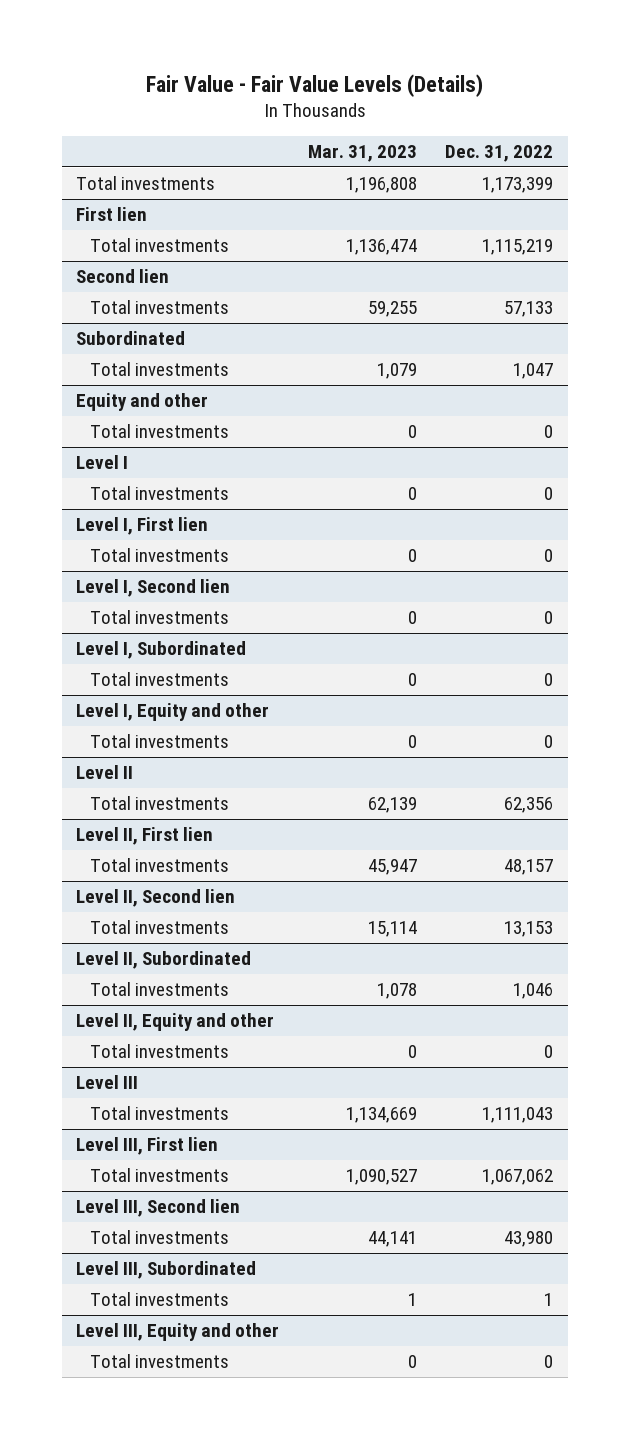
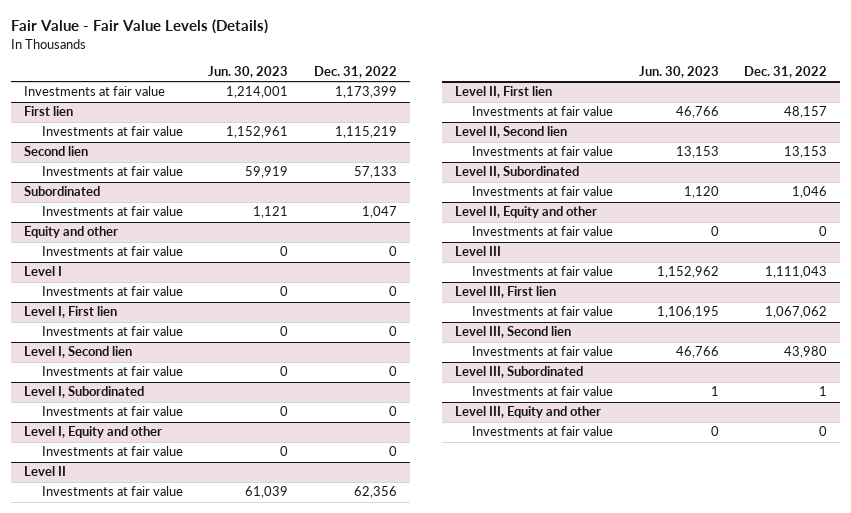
- | Mar. 31, 2023 | Dec. 31, 2022
+ | Jun. 30, 2023 | Dec. 31, 2022
- Total investments | 1,196,808 | 1,173,399
+ Investments at fair value | 1,214,001 | 1,173,399
@ First lien
- Total investments | 1,136,474 | 1,115,219
+ Investments at fair value | 1,152,961 | 1,115,219
@ Second lien
- Total investments | 59,255 | 57,133
+ Investments at fair value | 59,919 | 57,133
@ Subordinated
- Total investments | 1,079 | 1,047
+ Investments at fair value | 1,121 | 1,047
@ Equity and other
- Total investments | 0 | 0
+ Investments at fair value | 0 | 0
@ Level I
- Total investments | 0 | 0
+ Investments at fair value | 0 | 0
@ Level I, First lien
- Total investments | 0 | 0
+ Investments at fair value | 0 | 0
@ Level I, Second lien
- Total investments | 0 | 0
+ Investments at fair value | 0 | 0
@ Level I, Subordinated
- Total investments | 0 | 0
+ Investments at fair value | 0 | 0
@ Level I, Equity and other
- Total investments | 0 | 0
+ Investments at fair value | 0 | 0
@ Level II
- Total investments | 62,139 | 62,356
+ Investments at fair value | 61,039 | 62,356
@ Level II, First lien
- Total investments | 45,947 | 48,157
+ Investments at fair value | 46,766 | 48,157
@ Level II, Second lien
- Total investments | 15,114 | 13,153
+ Investments at fair value | 13,153 | 13,153
@ Level II, Subordinated
- Total investments | 1,078 | 1,046
+ Investments at fair value | 1,120 | 1,046
@ Level II, Equity and other
- Total investments | 0 | 0
+ Investments at fair value | 0 | 0
@ Level III
- Total investments | 1,134,669 | 1,111,043
+ Investments at fair value | 1,152,962 | 1,111,043
@ Level III, First lien
- Total investments | 1,090,527 | 1,067,062
+ Investments at fair value | 1,106,195 | 1,067,062
@ Level III, Second lien
- Total investments | 44,141 | 43,980
+ Investments at fair value | 46,766 | 43,980
@ Level III, Subordinated
- Total investments | 1 | 1
+ Investments at fair value | 1 | 1
@ Level III, Equity and other
- Total investments | 0 | 0
+ Investments at fair value | 0 | 0

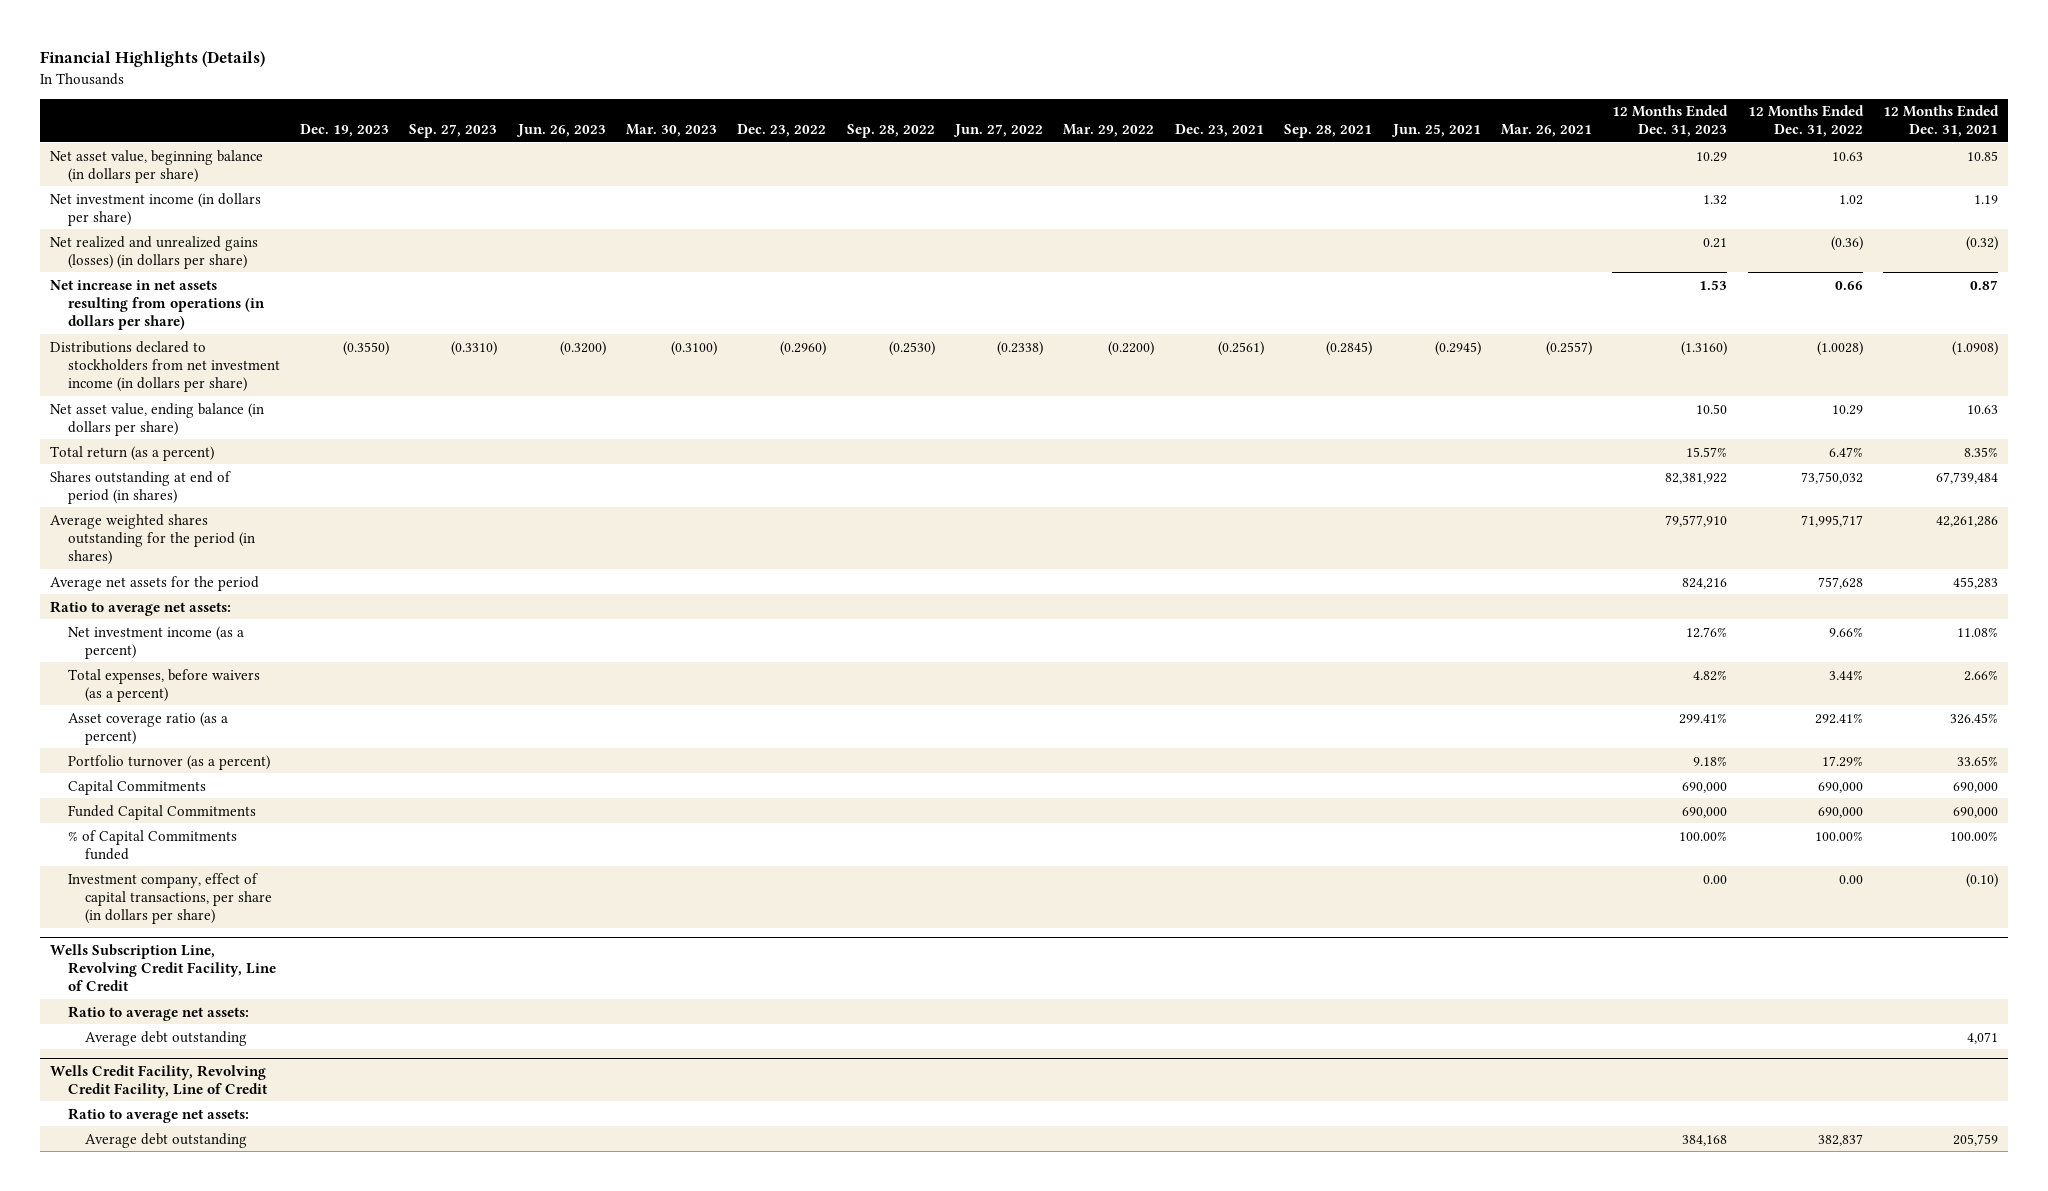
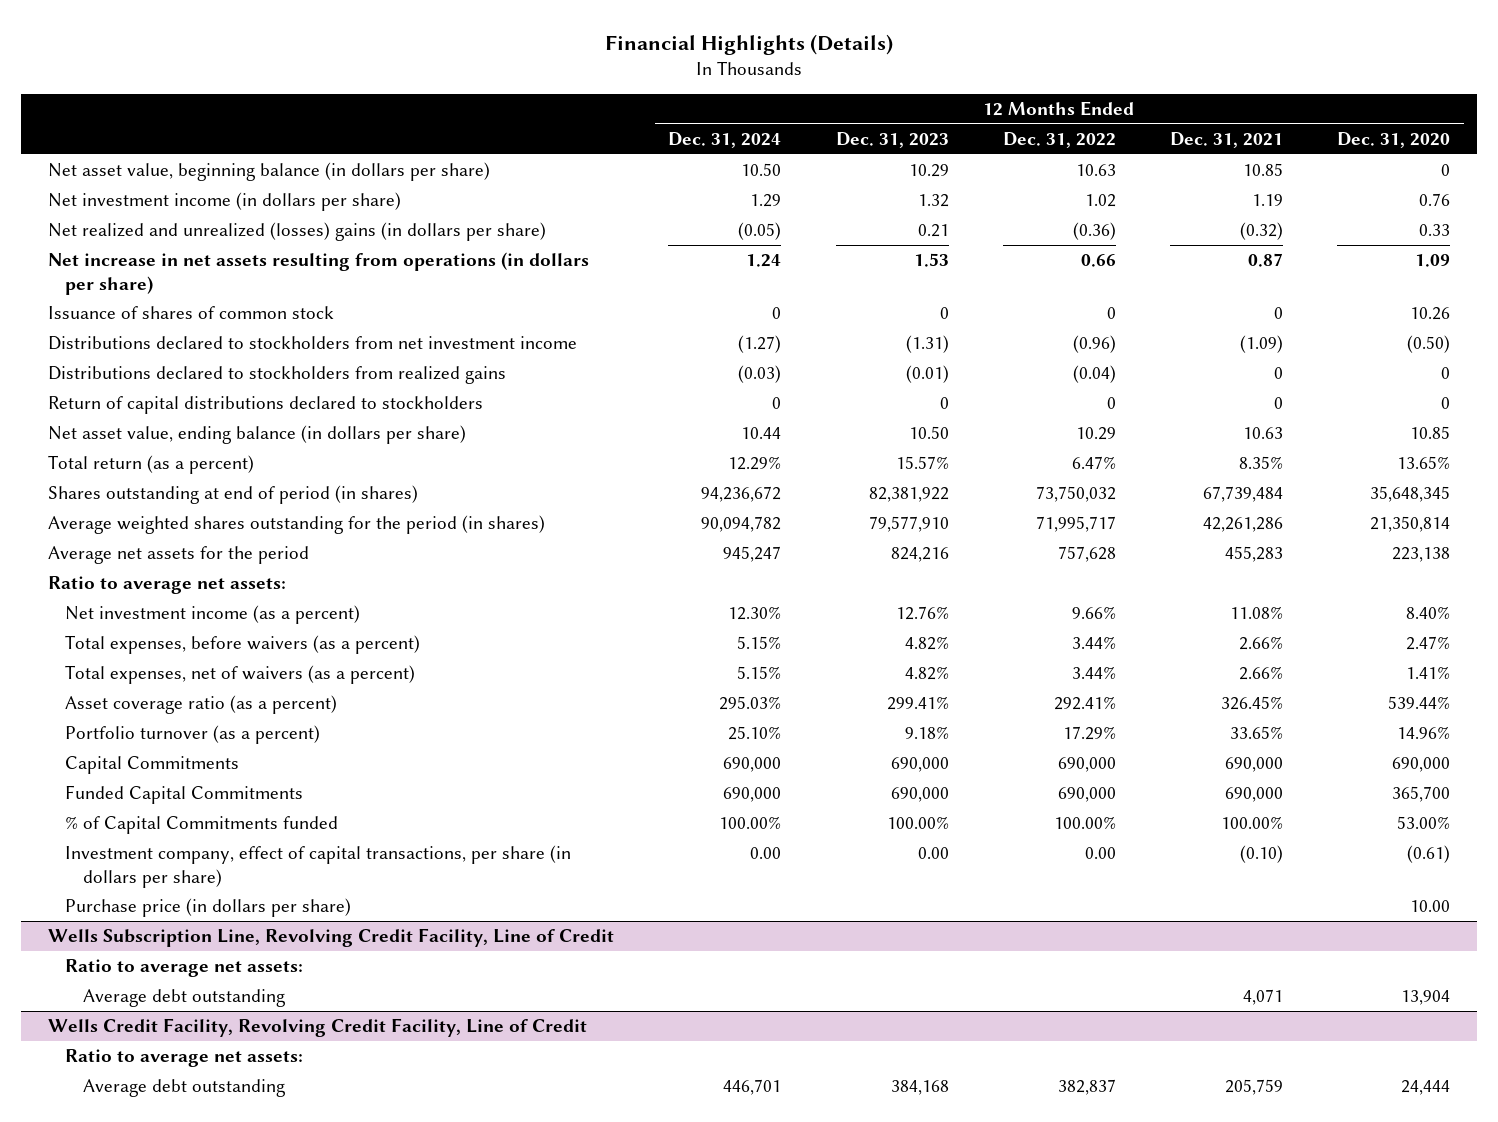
- | Dec. 19, 2023 | Sep. 27, 2023 | Jun. 26, 2023 | Mar. 30, 2023 | Dec. 23, 2022 | Sep. 28, 2022 | Jun. 27, 2022 | Mar. 29, 2022 | Dec. 23, 2021 | Sep. 28, 2021 | Jun. 25, 2021 | Mar. 26, 2021 | 12 Months Ended Dec. 31, 2023 | 12 Months Ended Dec. 31, 2022 | 12 Months Ended Dec. 31, 2021
+ | 12 Months Ended Dec. 31, 2024 | 12 Months Ended Dec. 31, 2023 | 12 Months Ended Dec. 31, 2022 | 12 Months Ended Dec. 31, 2021 | 12 Months Ended Dec. 31, 2020
- Net realized and unrealized gains (losses) (in dollars per share) | | | | | | | | | | | | | 0.21 | (0.36) | (0.32)
+ Net realized and unrealized (losses) gains (in dollars per share) | (0.05) | 0.21 | (0.36) | (0.32) | 0.33
- Distributions declared to stockholders from net investment income (in dollars per share) | (0.3550) | (0.3310) | (0.3200) | (0.3100) | (0.2960) | (0.2530) | (0.2338) | (0.2200) | (0.2561) | (0.2845) | (0.2945) | (0.2557) | (1.3160) | (1.0028) | (1.0908)
+ Issuance of shares of common stock | 0 | 0 | 0 | 0 | 10.26
+ Distributions declared to stockholders from net investment income | (1.27) | (1.31) | (0.96) | (1.09) | (0.50)
+ Distributions declared to stockholders from realized gains | (0.03) | (0.01) | (0.04) | 0 | 0
+ Return of capital distributions declared to stockholders | 0 | 0 | 0 | 0 | 0
+ Total expenses, net of waivers (as a percent) | 5.15% | 4.82% | 3.44% | 2.66% | 1.41%
+ Purchase price (in dollars per share) | | | | | 10.00

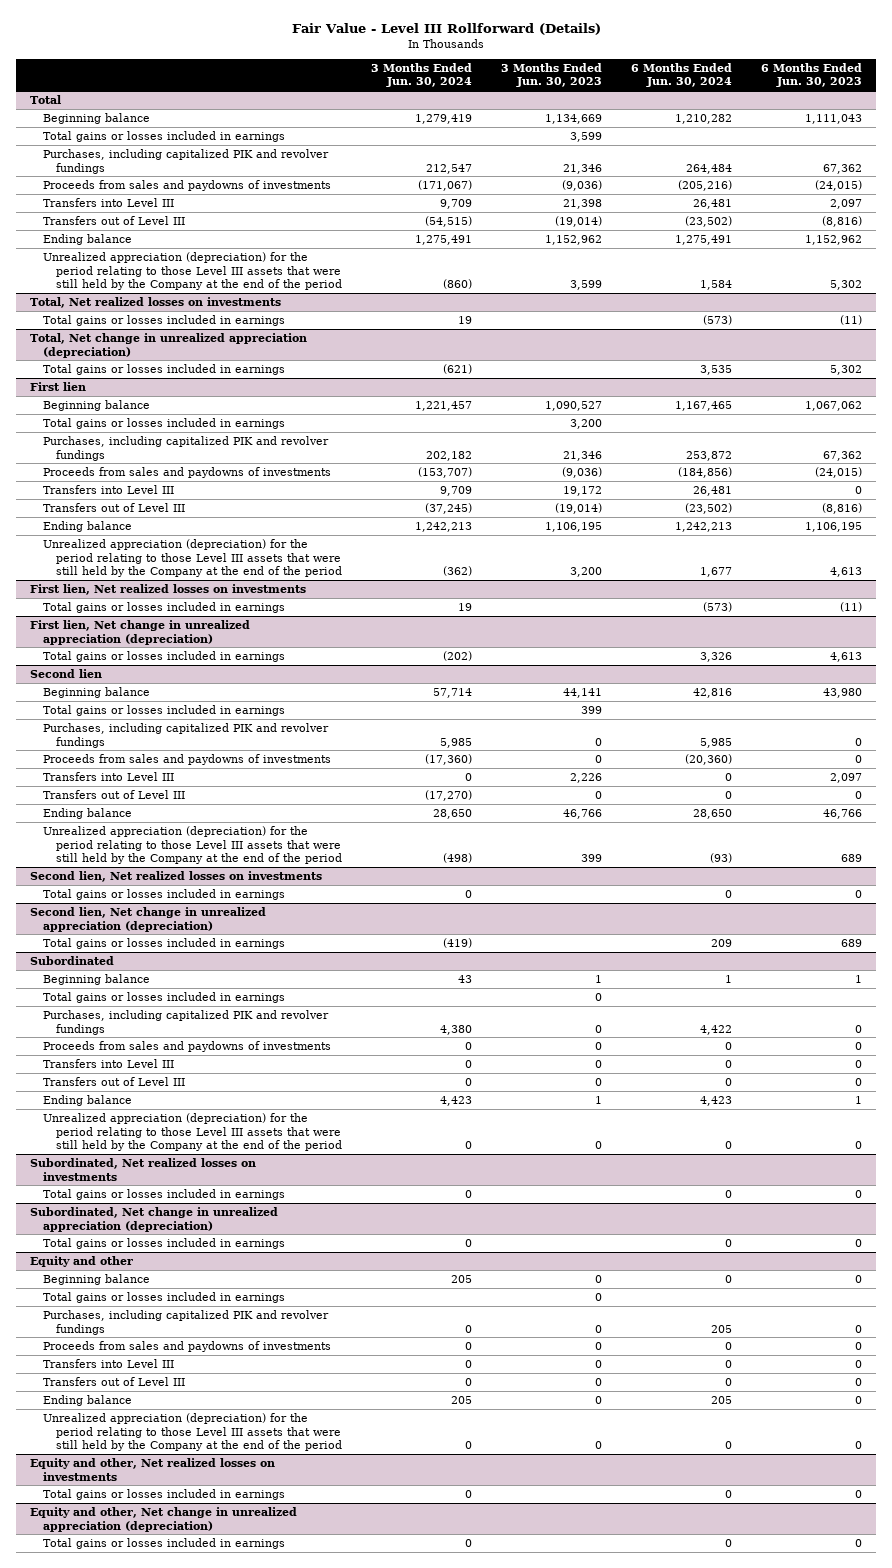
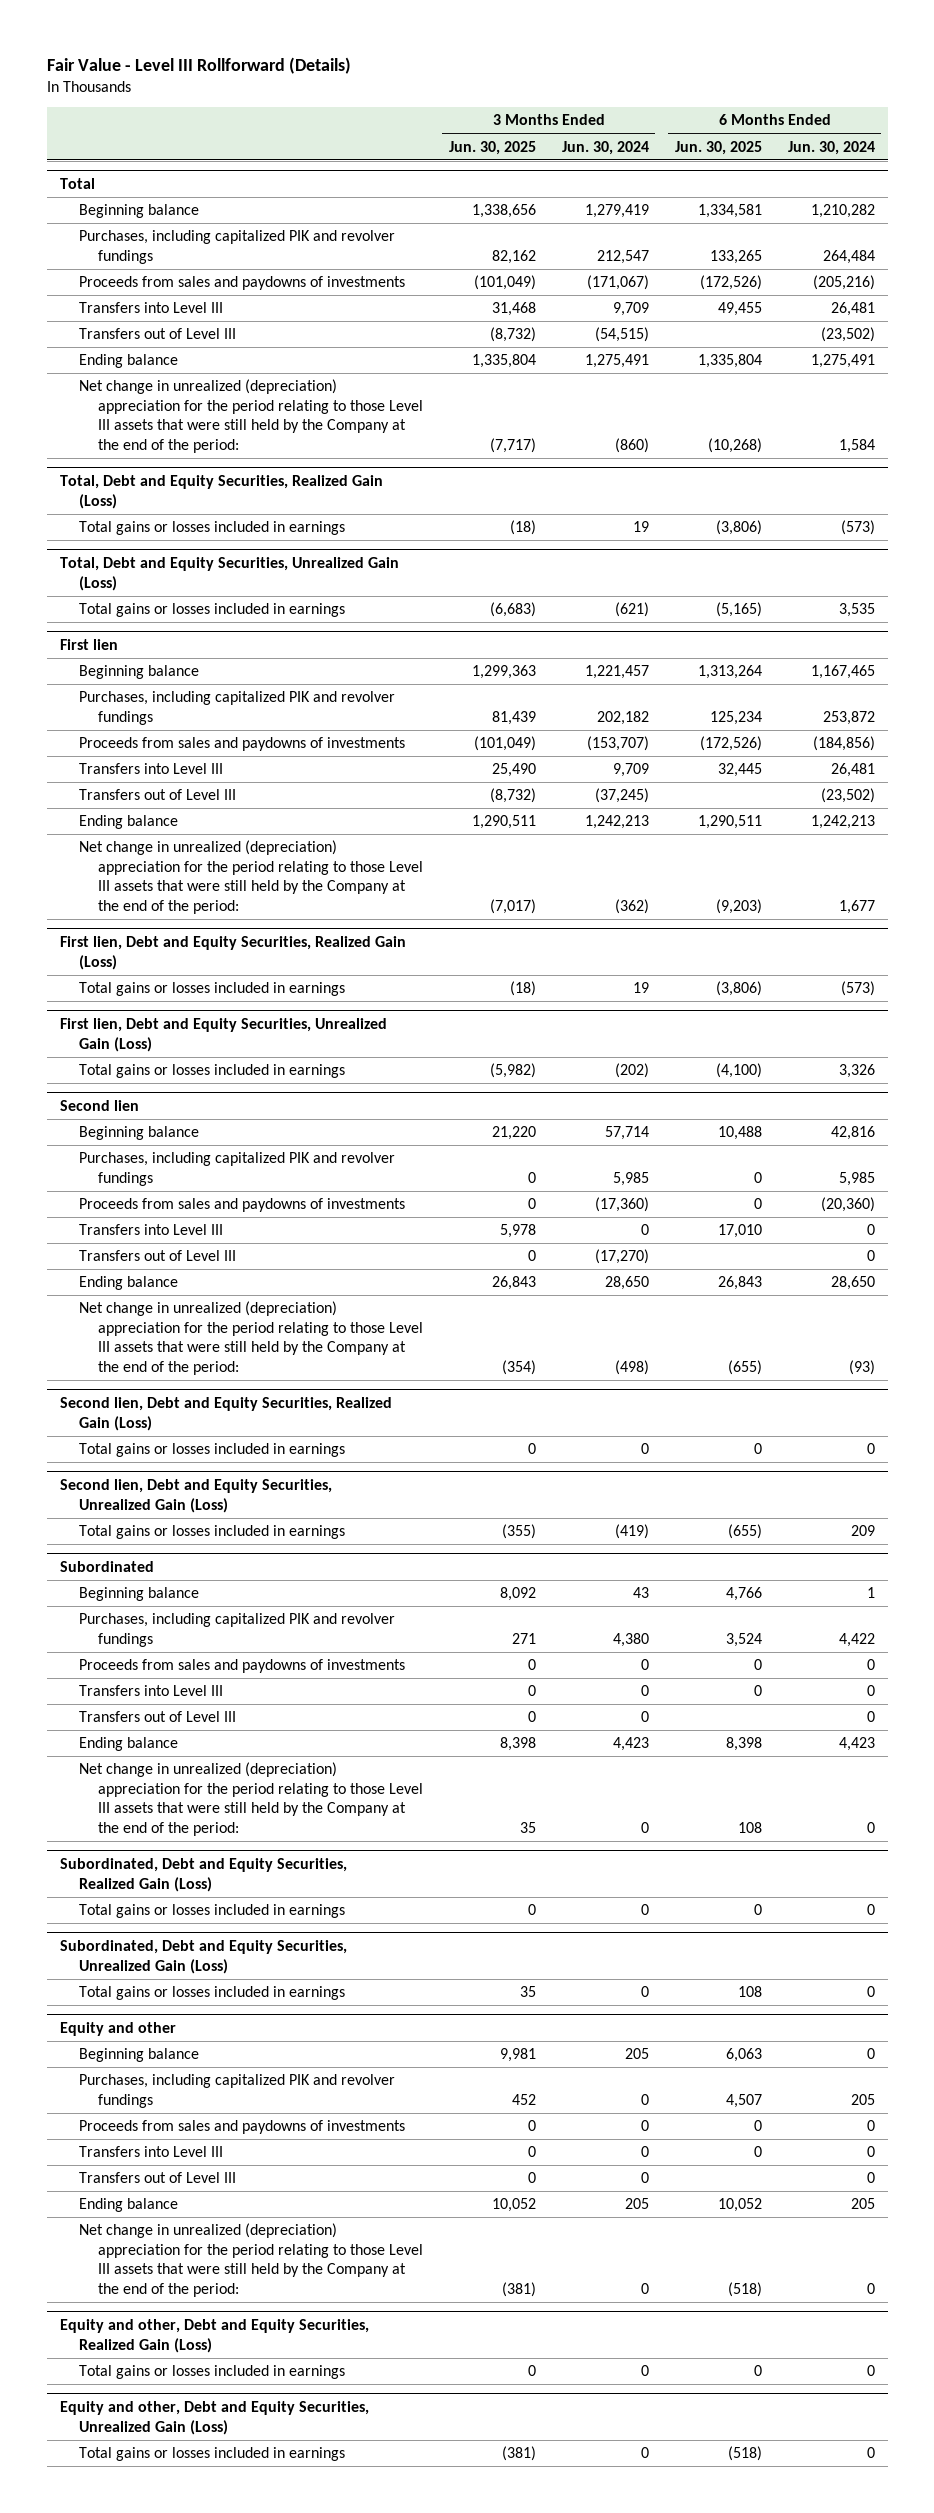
- | 3 Months Ended Jun. 30, 2024 | 3 Months Ended Jun. 30, 2023 | 6 Months Ended Jun. 30, 2024 | 6 Months Ended Jun. 30, 2023
+ | 3 Months Ended Jun. 30, 2025 | 3 Months Ended Jun. 30, 2024 | 6 Months Ended Jun. 30, 2025 | 6 Months Ended Jun. 30, 2024
@ Total
- Total gains or losses included in earnings | | 3,599 | |
- Unrealized appreciation (depreciation) for the period relating to those Level III assets that were still held by the Company at the end of the period | (860) | 3,599 | 1,584 | 5,302
- Total, Net realized losses on investments
@ Total
+ Net change in unrealized (depreciation) appreciation for the period relating to those Level III assets that were still held by the Company at the end of the period: | (7,717) | (860) | (10,268) | 1,584
+ Total, Debt and Equity Securities, Realized Gain (Loss)
- Total, Net change in unrealized appreciation (depreciation)
+ Total, Debt and Equity Securities, Unrealized Gain (Loss)
@ First lien
- Total gains or losses included in earnings | | 3,200 | |
- Unrealized appreciation (depreciation) for the period relating to those Level III assets that were still held by the Company at the end of the period | (362) | 3,200 | 1,677 | 4,613
- First lien, Net realized losses on investments
@ First lien
+ Net change in unrealized (depreciation) appreciation for the period relating to those Level III assets that were still held by the Company at the end of the period: | (7,017) | (362) | (9,203) | 1,677
+ First lien, Debt and Equity Securities, Realized Gain (Loss)
- First lien, Net change in unrealized appreciation (depreciation)
+ First lien, Debt and Equity Securities, Unrealized Gain (Loss)
@ Second lien
- Total gains or losses included in earnings | | 399 | |
- Unrealized appreciation (depreciation) for the period relating to those Level III assets that were still held by the Company at the end of the period | (498) | 399 | (93) | 689
- Second lien, Net realized losses on investments
@ Second lien
+ Net change in unrealized (depreciation) appreciation for the period relating to those Level III assets that were still held by the Company at the end of the period: | (354) | (498) | (655) | (93)
+ Second lien, Debt and Equity Securities, Realized Gain (Loss)
- Second lien, Net change in unrealized appreciation (depreciation)
+ Second lien, Debt and Equity Securities, Unrealized Gain (Loss)
@ Subordinated
- Total gains or losses included in earnings | | 0 | |
- Unrealized appreciation (depreciation) for the period relating to those Level III assets that were still held by the Company at the end of the period | 0 | 0 | 0 | 0
- Subordinated, Net realized losses on investments
@ Subordinated
+ Net change in unrealized (depreciation) appreciation for the period relating to those Level III assets that were still held by the Company at the end of the period: | 35 | 0 | 108 | 0
+ Subordinated, Debt and Equity Securities, Realized Gain (Loss)
- Subordinated, Net change in unrealized appreciation (depreciation)
+ Subordinated, Debt and Equity Securities, Unrealized Gain (Loss)
@ Equity and other
- Total gains or losses included in earnings | | 0 | |
- Unrealized appreciation (depreciation) for the period relating to those Level III assets that were still held by the Company at the end of the period | 0 | 0 | 0 | 0
- Equity and other, Net realized losses on investments
@ Equity and other
+ Net change in unrealized (depreciation) appreciation for the period relating to those Level III assets that were still held by the Company at the end of the period: | (381) | 0 | (518) | 0
+ Equity and other, Debt and Equity Securities, Realized Gain (Loss)
- Equity and other, Net change in unrealized appreciation (depreciation)
+ Equity and other, Debt and Equity Securities, Unrealized Gain (Loss)

